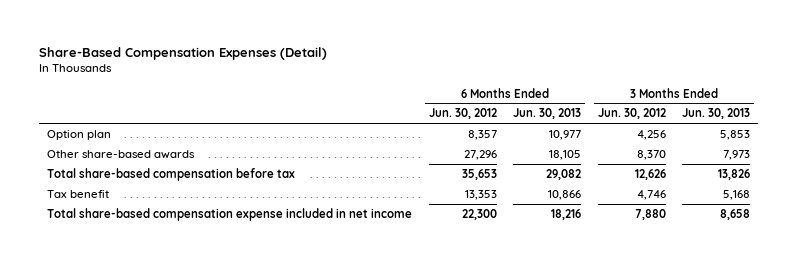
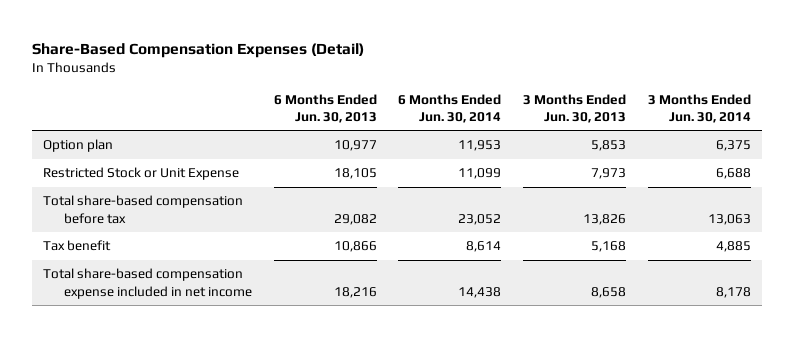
- | 6 Months Ended Jun. 30, 2012 | 6 Months Ended Jun. 30, 2013 | 3 Months Ended Jun. 30, 2012 | 3 Months Ended Jun. 30, 2013
+ | 6 Months Ended Jun. 30, 2013 | 6 Months Ended Jun. 30, 2014 | 3 Months Ended Jun. 30, 2013 | 3 Months Ended Jun. 30, 2014
- Other share-based awards | 27,296 | 18,105 | 8,370 | 7,973
+ Restricted Stock or Unit Expense | 18,105 | 11,099 | 7,973 | 6,688

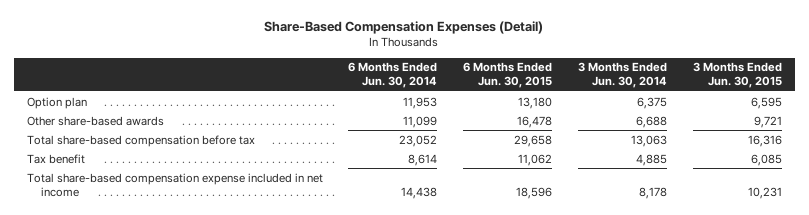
- | 6 Months Ended Jun. 30, 2013 | 6 Months Ended Jun. 30, 2014 | 3 Months Ended Jun. 30, 2013 | 3 Months Ended Jun. 30, 2014
+ | 6 Months Ended Jun. 30, 2014 | 6 Months Ended Jun. 30, 2015 | 3 Months Ended Jun. 30, 2014 | 3 Months Ended Jun. 30, 2015
- Restricted Stock or Unit Expense | 18,105 | 11,099 | 7,973 | 6,688
+ Other share-based awards | 11,099 | 16,478 | 6,688 | 9,721

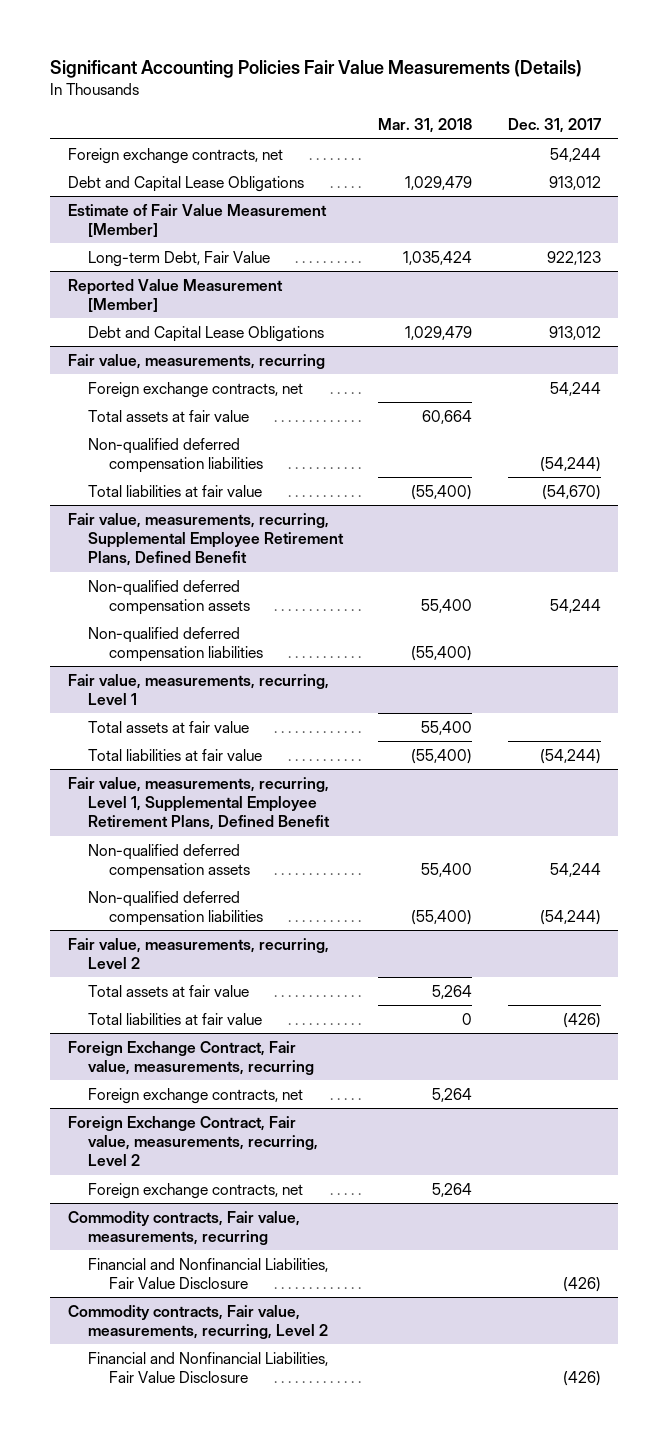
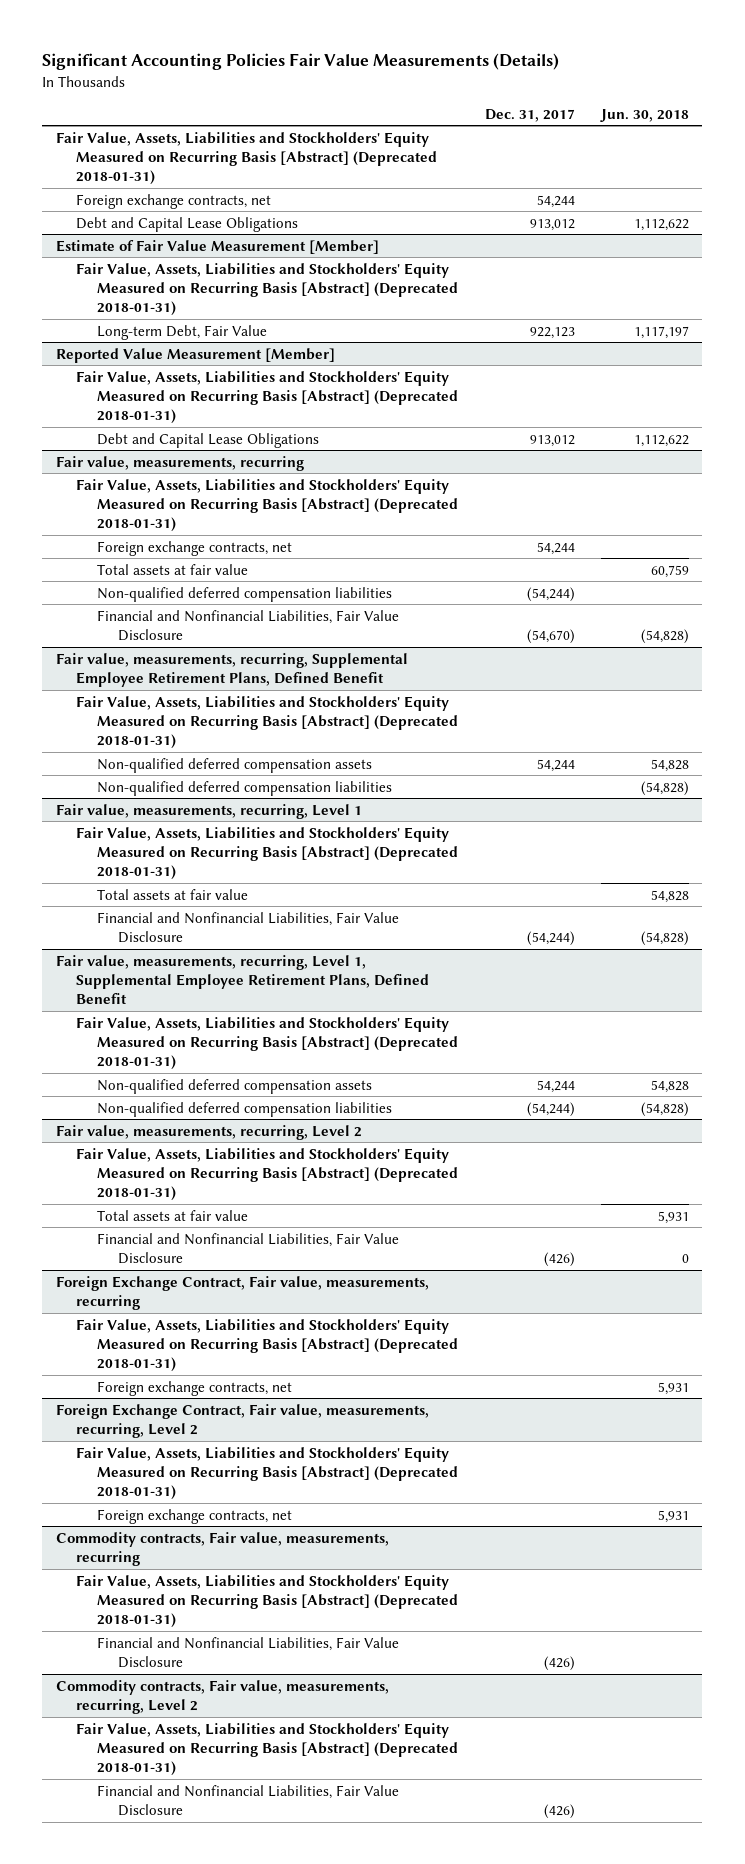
- | Mar. 31, 2018 | Dec. 31, 2017
+ | Dec. 31, 2017 | Jun. 30, 2018
+ Fair Value, Assets, Liabilities and Stockholders' Equity Measured on Recurring Basis [Abstract] (Deprecated 2018-01-31)
@ Estimate of Fair Value Measurement [Member]
+ Fair Value, Assets, Liabilities and Stockholders' Equity Measured on Recurring Basis [Abstract] (Deprecated 2018-01-31)
@ Reported Value Measurement [Member]
+ Fair Value, Assets, Liabilities and Stockholders' Equity Measured on Recurring Basis [Abstract] (Deprecated 2018-01-31)
@ Fair value, measurements, recurring
+ Fair Value, Assets, Liabilities and Stockholders' Equity Measured on Recurring Basis [Abstract] (Deprecated 2018-01-31)
- Total liabilities at fair value | (55,400) | (54,670)
+ Financial and Nonfinancial Liabilities, Fair Value Disclosure | (54,670) | (54,828)
@ Fair value, measurements, recurring, Supplemental Employee Retirement Plans, Defined Benefit
+ Fair Value, Assets, Liabilities and Stockholders' Equity Measured on Recurring Basis [Abstract] (Deprecated 2018-01-31)
@ Fair value, measurements, recurring, Level 1
+ Fair Value, Assets, Liabilities and Stockholders' Equity Measured on Recurring Basis [Abstract] (Deprecated 2018-01-31)
- Total liabilities at fair value | (55,400) | (54,244)
+ Financial and Nonfinancial Liabilities, Fair Value Disclosure | (54,244) | (54,828)
@ Fair value, measurements, recurring, Level 1, Supplemental Employee Retirement Plans, Defined Benefit
+ Fair Value, Assets, Liabilities and Stockholders' Equity Measured on Recurring Basis [Abstract] (Deprecated 2018-01-31)
@ Fair value, measurements, recurring, Level 2
+ Fair Value, Assets, Liabilities and Stockholders' Equity Measured on Recurring Basis [Abstract] (Deprecated 2018-01-31)
- Total liabilities at fair value | 0 | (426)
+ Financial and Nonfinancial Liabilities, Fair Value Disclosure | (426) | 0
@ Foreign Exchange Contract, Fair value, measurements, recurring
+ Fair Value, Assets, Liabilities and Stockholders' Equity Measured on Recurring Basis [Abstract] (Deprecated 2018-01-31)
@ Foreign Exchange Contract, Fair value, measurements, recurring, Level 2
+ Fair Value, Assets, Liabilities and Stockholders' Equity Measured on Recurring Basis [Abstract] (Deprecated 2018-01-31)
@ Commodity contracts, Fair value, measurements, recurring
+ Fair Value, Assets, Liabilities and Stockholders' Equity Measured on Recurring Basis [Abstract] (Deprecated 2018-01-31)
@ Commodity contracts, Fair value, measurements, recurring, Level 2
+ Fair Value, Assets, Liabilities and Stockholders' Equity Measured on Recurring Basis [Abstract] (Deprecated 2018-01-31)

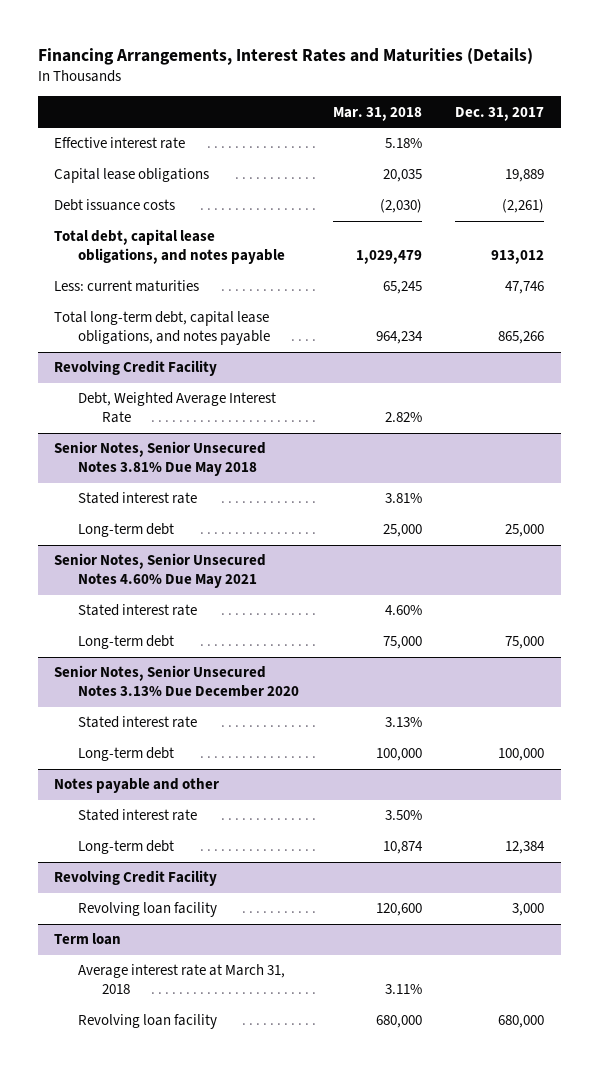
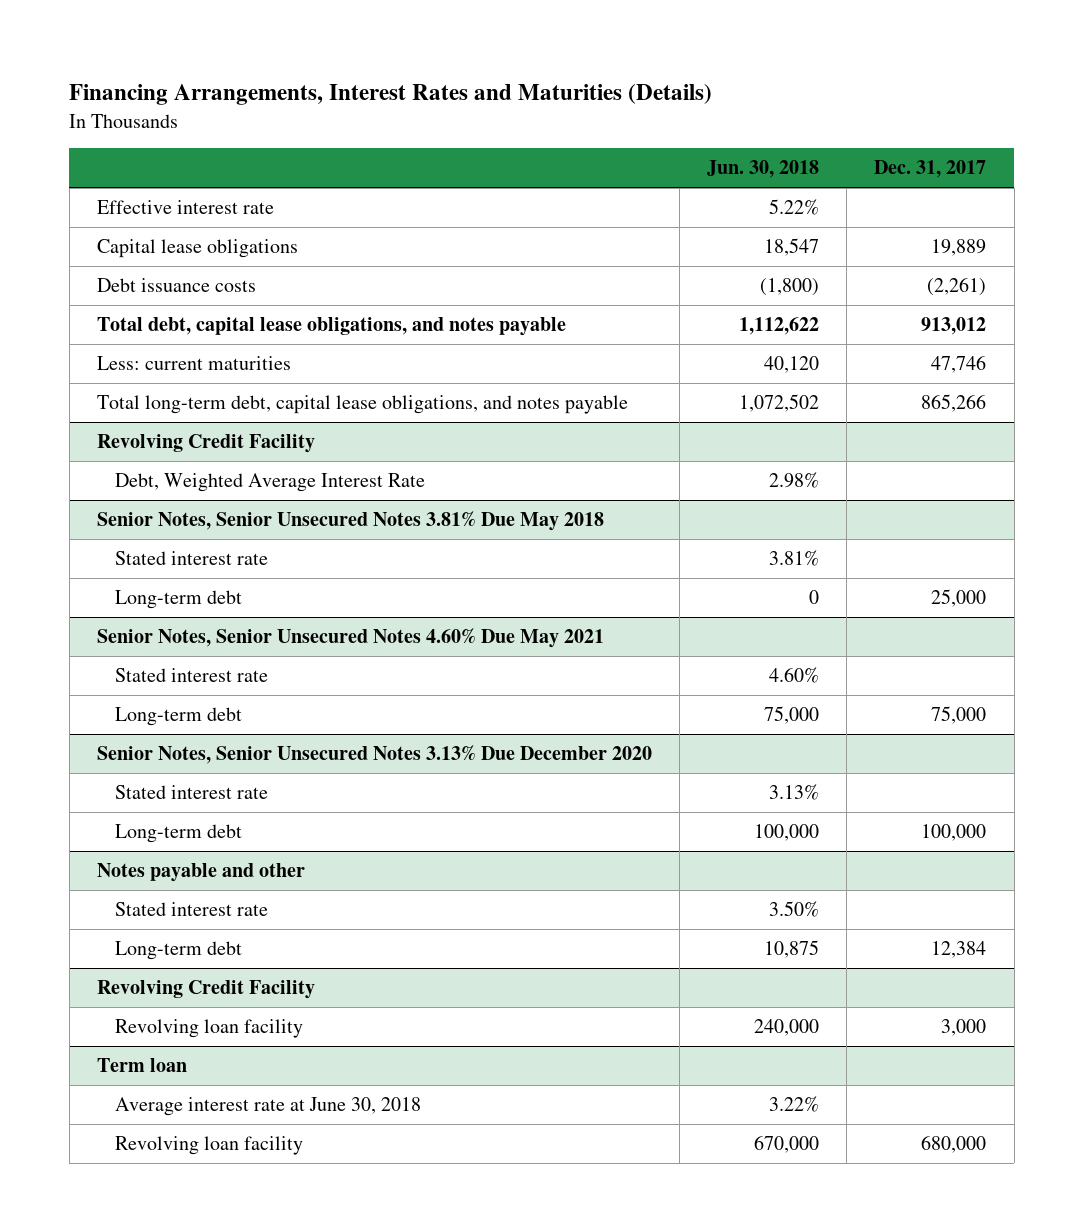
- | Mar. 31, 2018 | Dec. 31, 2017
+ | Jun. 30, 2018 | Dec. 31, 2017
@ Term loan
- Average interest rate at March 31, 2018 | 3.11% |
+ Average interest rate at June 30, 2018 | 3.22% |

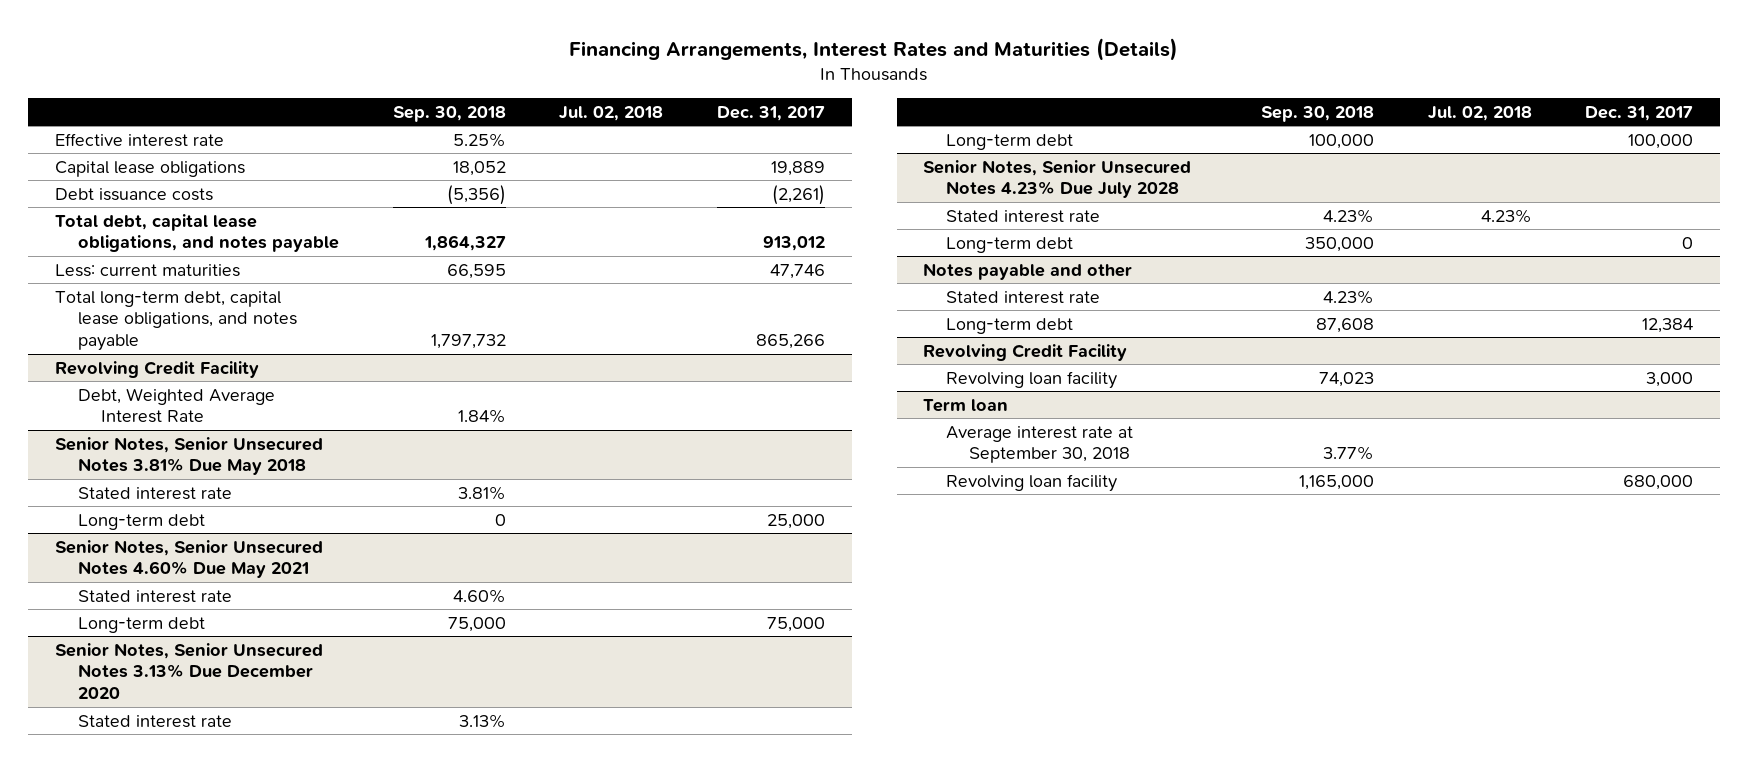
- | Jun. 30, 2018 | Dec. 31, 2017
+ | Sep. 30, 2018 | Jul. 02, 2018 | Dec. 31, 2017
+ Senior Notes, Senior Unsecured Notes 4.23% Due July 2028
+ Stated interest rate | 4.23% | 4.23% |
+ Long-term debt | 350,000 | | 0
@ Term loan
- Average interest rate at June 30, 2018 | 3.22% |
+ Average interest rate at September 30, 2018 | 3.77% | |

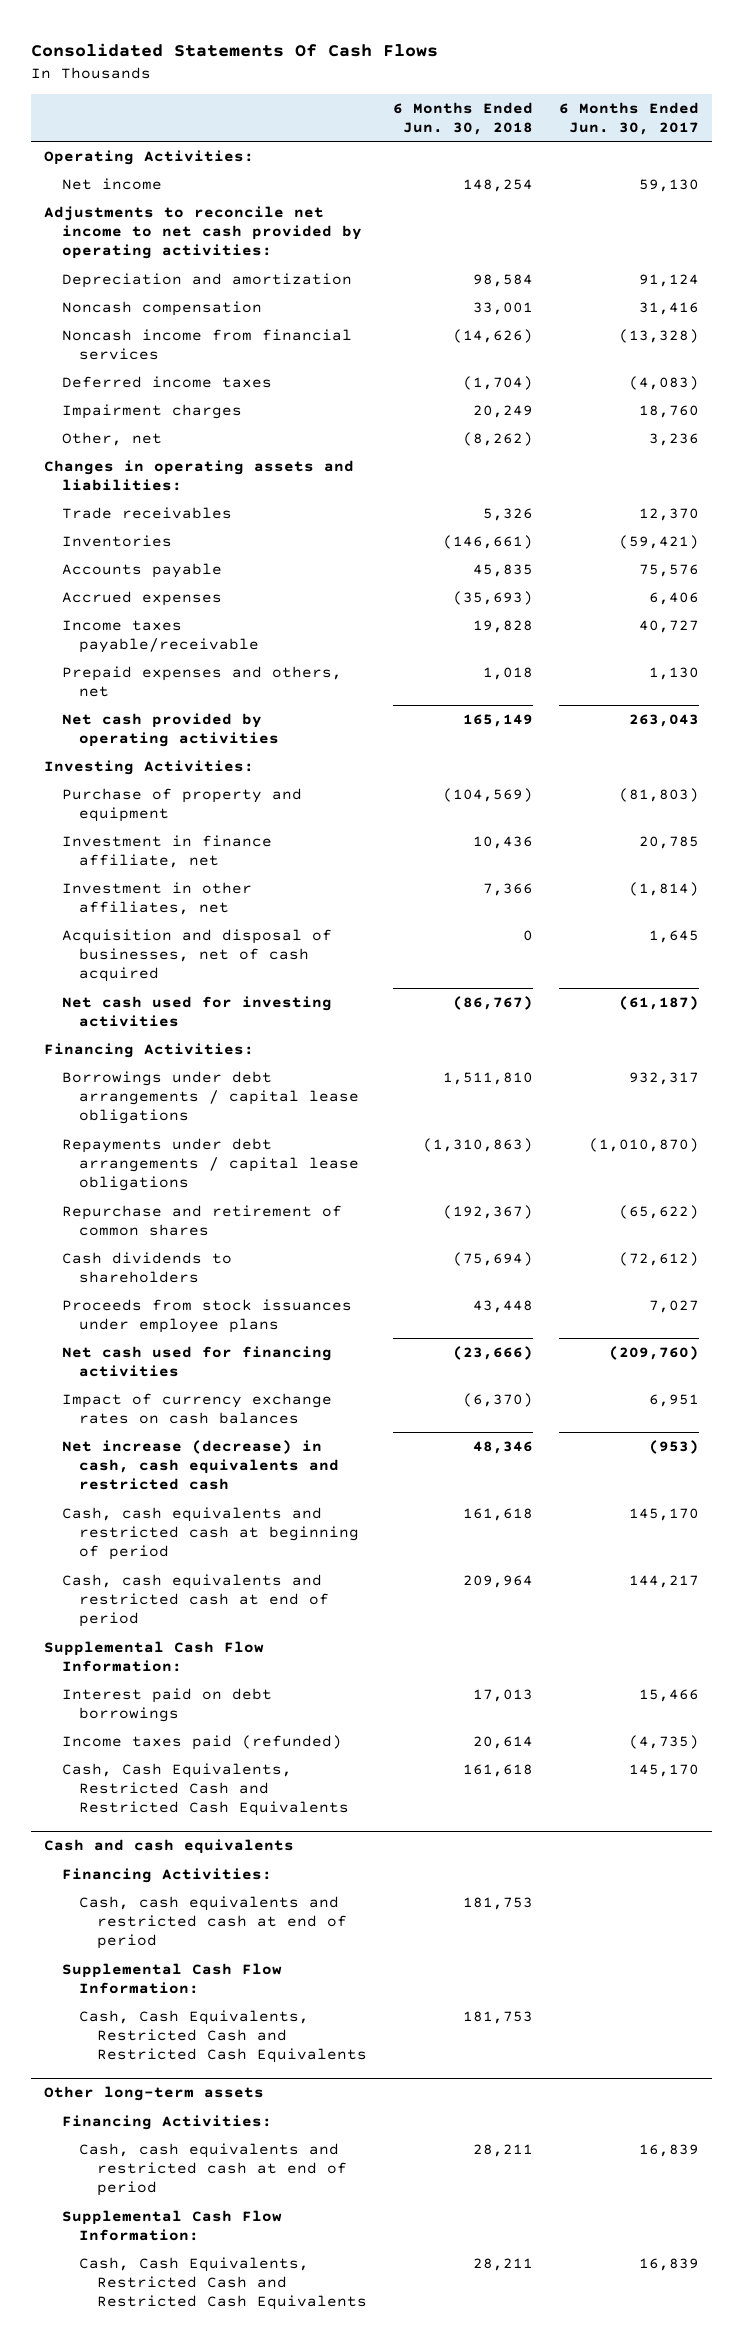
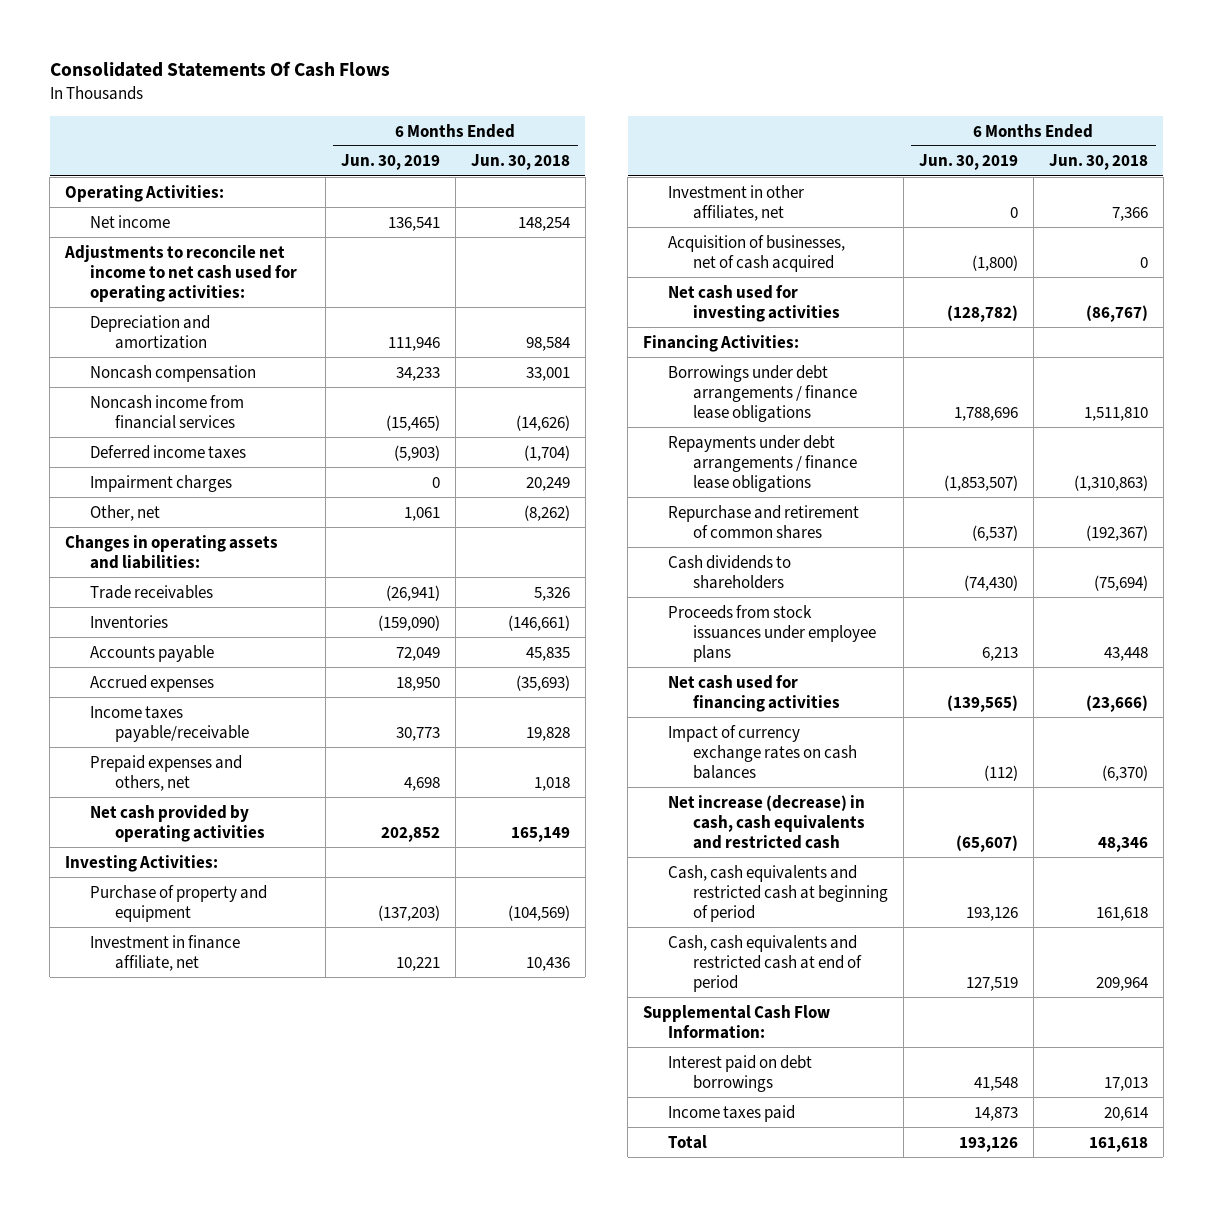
- | 6 Months Ended Jun. 30, 2018 | 6 Months Ended Jun. 30, 2017
+ | 6 Months Ended Jun. 30, 2019 | 6 Months Ended Jun. 30, 2018
- Adjustments to reconcile net income to net cash provided by operating activities:
+ Adjustments to reconcile net income to net cash used for operating activities:
- Acquisition and disposal of businesses, net of cash acquired | 0 | 1,645
+ Acquisition of businesses, net of cash acquired | (1,800) | 0
- Borrowings under debt arrangements / capital lease obligations | 1,511,810 | 932,317
- Repayments under debt arrangements / capital lease obligations | (1,310,863) | (1,010,870)
+ Borrowings under debt arrangements / finance lease obligations | 1,788,696 | 1,511,810
+ Repayments under debt arrangements / finance lease obligations | (1,853,507) | (1,310,863)
- Income taxes paid (refunded) | 20,614 | (4,735)
- Cash, Cash Equivalents, Restricted Cash and Restricted Cash Equivalents | 161,618 | 145,170
- Cash and cash equivalents
- Financing Activities:
- Cash, cash equivalents and restricted cash at end of period | 181,753 |
- Supplemental Cash Flow Information:
- Cash, Cash Equivalents, Restricted Cash and Restricted Cash Equivalents | 181,753 |
- Other long-term assets
- Financing Activities:
- Cash, cash equivalents and restricted cash at end of period | 28,211 | 16,839
- Supplemental Cash Flow Information:
- Cash, Cash Equivalents, Restricted Cash and Restricted Cash Equivalents | 28,211 | 16,839
+ Income taxes paid | 14,873 | 20,614
+ Total | 193,126 | 161,618

